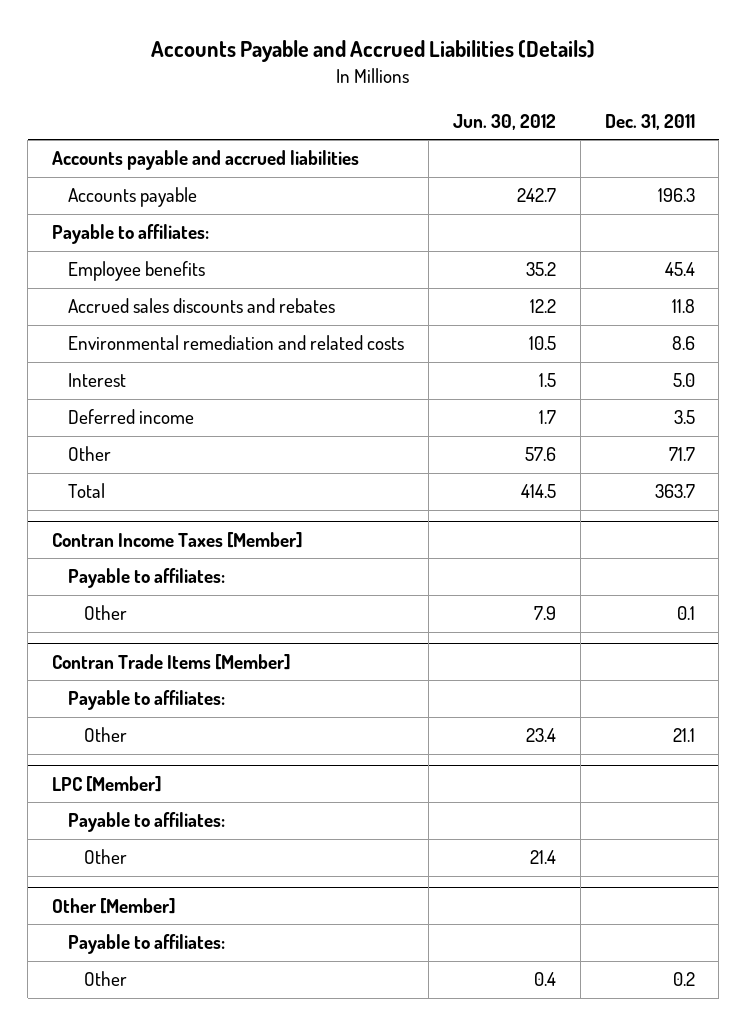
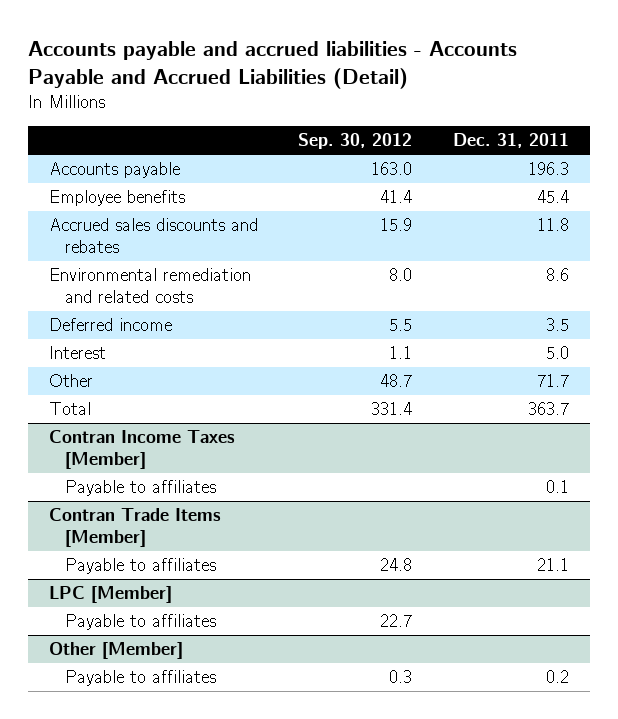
- Accounts Payable and Accrued Liabilities (Details)
+ Accounts payable and accrued liabilities - Accounts Payable and Accrued Liabilities (Detail)
- | Jun. 30, 2012 | Dec. 31, 2011
+ | Sep. 30, 2012 | Dec. 31, 2011
- Accounts payable and accrued liabilities
- Payable to affiliates:
moved down: Interest | 1.1 | 5.0
@ Contran Income Taxes [Member]
- Payable to affiliates:
- Other | 7.9 | 0.1
+ Payable to affiliates | | 0.1
@ Contran Trade Items [Member]
- Payable to affiliates:
- Other | 23.4 | 21.1
+ Payable to affiliates | 24.8 | 21.1
@ LPC [Member]
- Payable to affiliates:
- Other | 21.4 |
+ Payable to affiliates | 22.7 |
@ Other [Member]
- Payable to affiliates:
- Other | 0.4 | 0.2
+ Payable to affiliates | 0.3 | 0.2

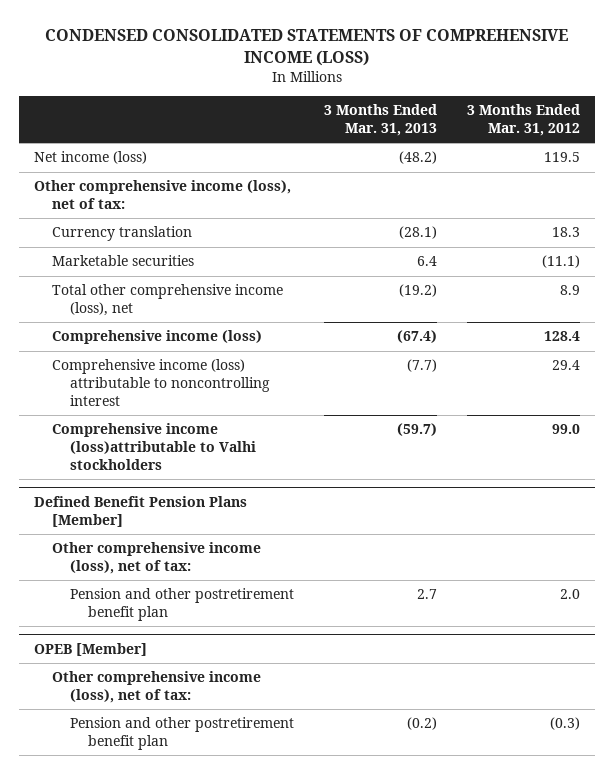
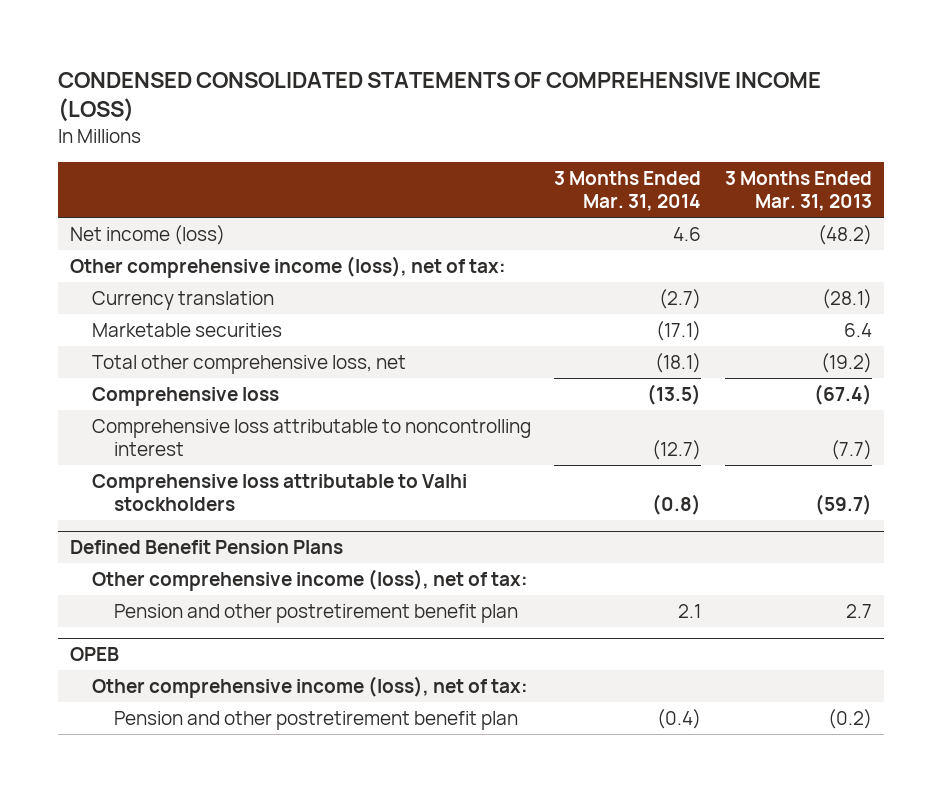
- | 3 Months Ended Mar. 31, 2013 | 3 Months Ended Mar. 31, 2012
+ | 3 Months Ended Mar. 31, 2014 | 3 Months Ended Mar. 31, 2013
- Total other comprehensive income (loss), net | (19.2) | 8.9
- Comprehensive income (loss) | (67.4) | 128.4
- Comprehensive income (loss) attributable to noncontrolling interest | (7.7) | 29.4
- Comprehensive income (loss)attributable to Valhi stockholders | (59.7) | 99.0
- Defined Benefit Pension Plans [Member]
+ Total other comprehensive loss, net | (18.1) | (19.2)
+ Comprehensive loss | (13.5) | (67.4)
+ Comprehensive loss attributable to noncontrolling interest | (12.7) | (7.7)
+ Comprehensive loss attributable to Valhi stockholders | (0.8) | (59.7)
+ Defined Benefit Pension Plans
- OPEB [Member]
+ OPEB

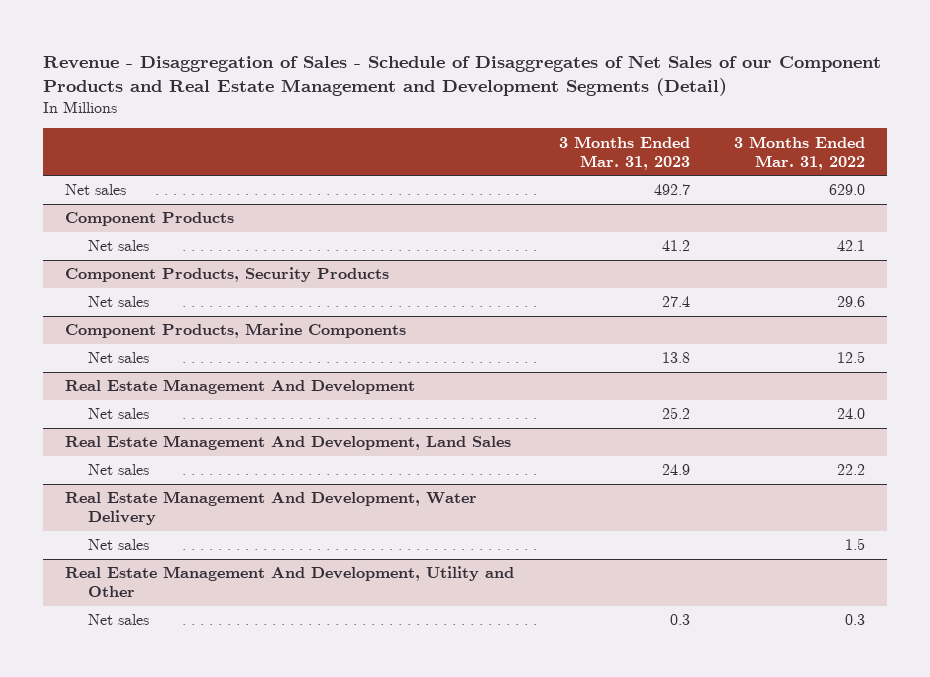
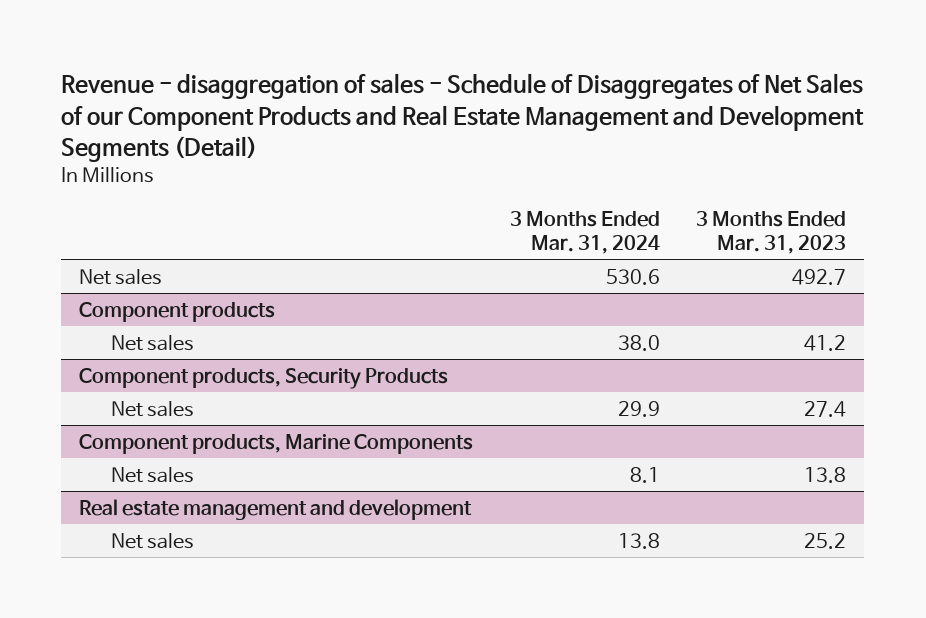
- Revenue - Disaggregation of Sales - Schedule of Disaggregates of Net Sales of our Component Products and Real Estate Management and Development Segments (Detail)
+ Revenue - disaggregation of sales - Schedule of Disaggregates of Net Sales of our Component Products and Real Estate Management and Development Segments (Detail)
- | 3 Months Ended Mar. 31, 2023 | 3 Months Ended Mar. 31, 2022
+ | 3 Months Ended Mar. 31, 2024 | 3 Months Ended Mar. 31, 2023
- Component Products
+ Component products
- Component Products, Security Products
+ Component products, Security Products
- Component Products, Marine Components
+ Component products, Marine Components
- Real Estate Management And Development
+ Real estate management and development
- Real Estate Management And Development, Land Sales
- Net sales | 24.9 | 22.2
- Real Estate Management And Development, Water Delivery
- Net sales | | 1.5
- Real Estate Management And Development, Utility and Other
- Net sales | 0.3 | 0.3

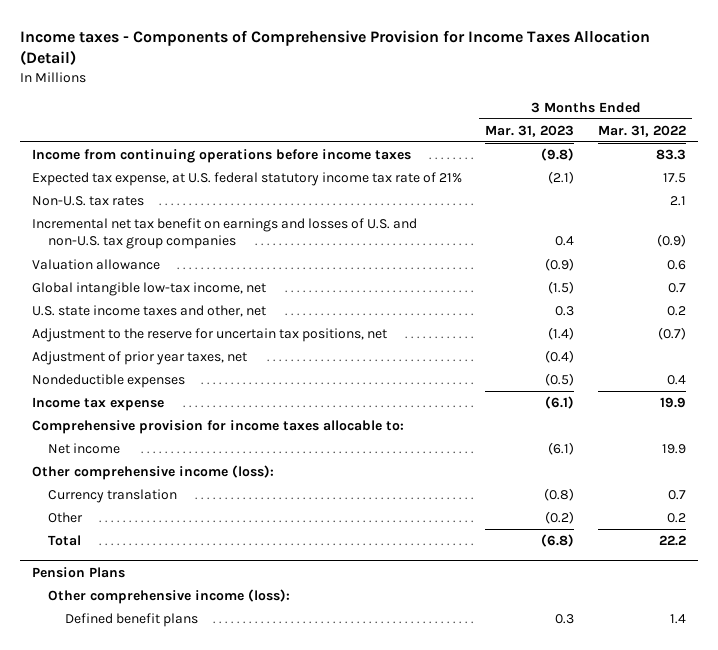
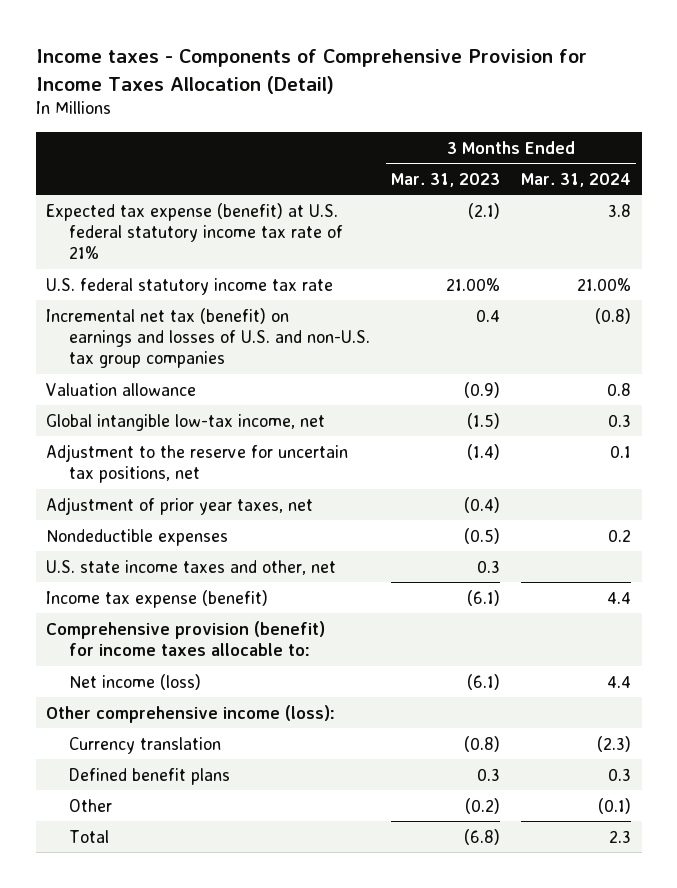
- | 3 Months Ended Mar. 31, 2023 | 3 Months Ended Mar. 31, 2022
+ | 3 Months Ended Mar. 31, 2023 | 3 Months Ended Mar. 31, 2024
- Income from continuing operations before income taxes | (9.8) | 83.3
- Expected tax expense, at U.S. federal statutory income tax rate of 21% | (2.1) | 17.5
- Non-U.S. tax rates | | 2.1
- Incremental net tax benefit on earnings and losses of U.S. and non-U.S. tax group companies | 0.4 | (0.9)
+ Expected tax expense (benefit) at U.S. federal statutory income tax rate of 21% | (2.1) | 3.8
+ U.S. federal statutory income tax rate | 21.00% | 21.00%
+ Incremental net tax (benefit) on earnings and losses of U.S. and non-U.S. tax group companies | 0.4 | (0.8)
- Income tax expense | (6.1) | 19.9
- Comprehensive provision for income taxes allocable to:
- Net income | (6.1) | 19.9
moved down: U.S. state income taxes and other, net | 0.3 |
+ Income tax expense (benefit) | (6.1) | 4.4
+ Comprehensive provision (benefit) for income taxes allocable to:
+ Net income (loss) | (6.1) | 4.4
+ Defined benefit plans | 0.3 | 0.3
- Pension Plans
- Other comprehensive income (loss):
- Defined benefit plans | 0.3 | 1.4

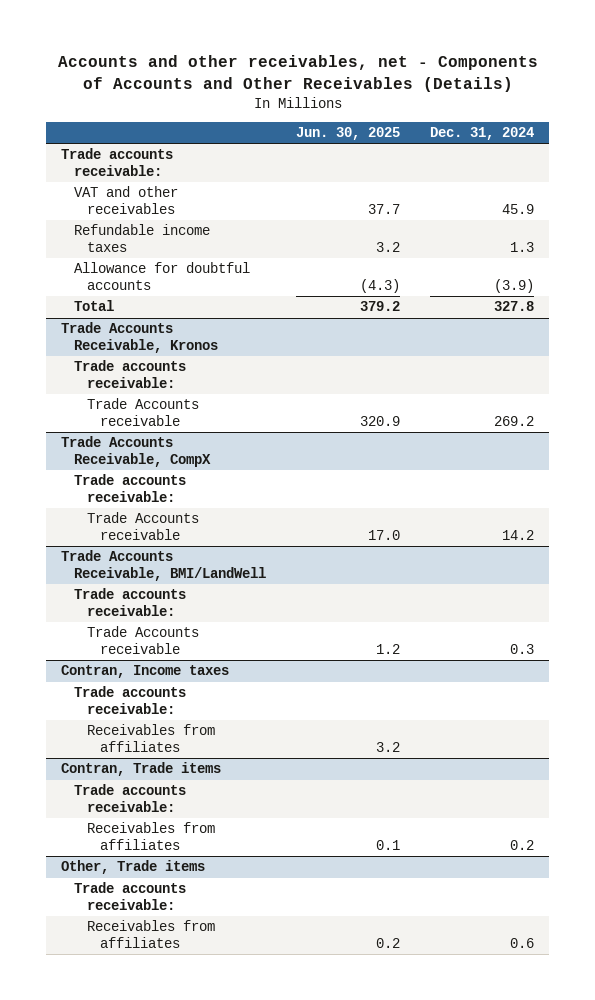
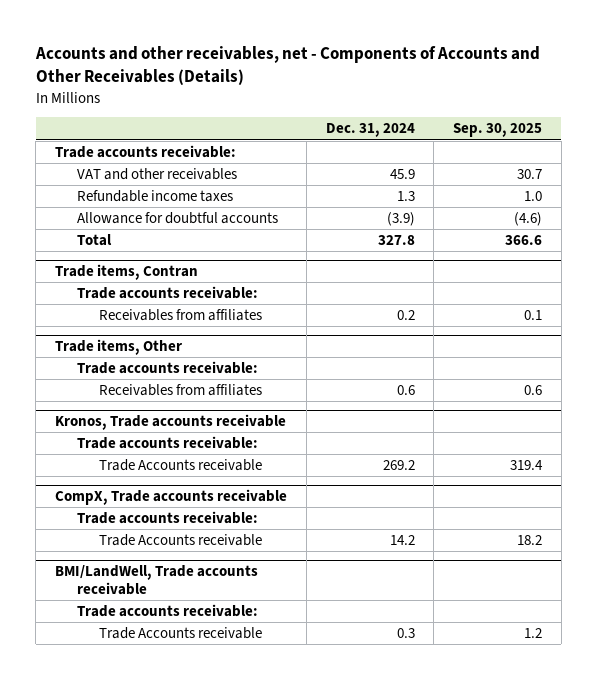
- | Jun. 30, 2025 | Dec. 31, 2024
+ | Dec. 31, 2024 | Sep. 30, 2025
- Trade Accounts Receivable, Kronos
+ Trade items, Contran
+ Receivables from affiliates | 0.2 | 0.1
+ Trade items, Other
+ Trade accounts receivable:
+ Receivables from affiliates | 0.6 | 0.6
+ Kronos, Trade accounts receivable
+ Trade accounts receivable:
- Trade Accounts Receivable, CompX
+ CompX, Trade accounts receivable
- Trade Accounts Receivable, BMI/LandWell
+ BMI/LandWell, Trade accounts receivable
- Contran, Income taxes
- Trade accounts receivable:
- Receivables from affiliates | 3.2 |
- Contran, Trade items
- Trade accounts receivable:
- Receivables from affiliates | 0.1 | 0.2
- Other, Trade items
- Trade accounts receivable:
- Receivables from affiliates | 0.2 | 0.6

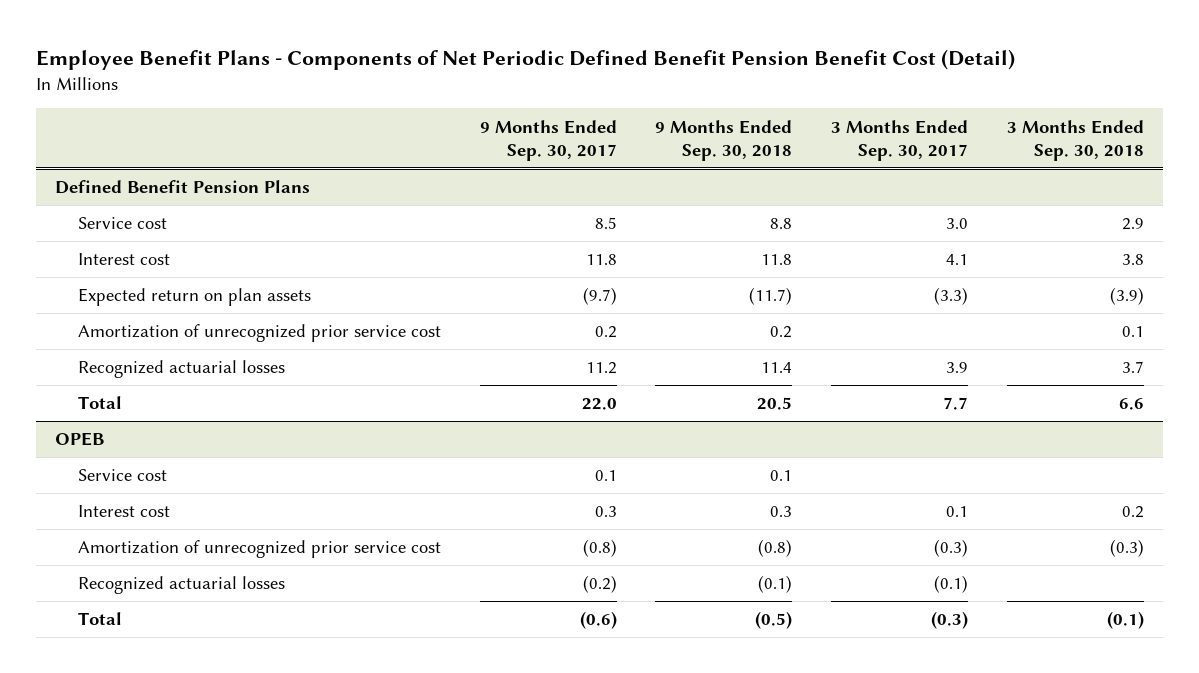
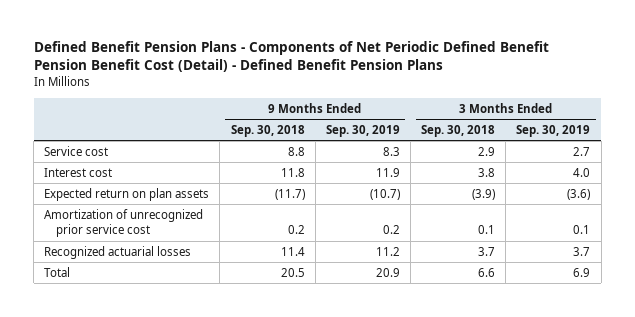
- Employee Benefit Plans - Components of Net Periodic Defined Benefit Pension Benefit Cost (Detail)
+ Defined Benefit Pension Plans - Components of Net Periodic Defined Benefit Pension Benefit Cost (Detail) - Defined Benefit Pension Plans
- | 9 Months Ended Sep. 30, 2017 | 9 Months Ended Sep. 30, 2018 | 3 Months Ended Sep. 30, 2017 | 3 Months Ended Sep. 30, 2018
+ | 9 Months Ended Sep. 30, 2018 | 9 Months Ended Sep. 30, 2019 | 3 Months Ended Sep. 30, 2018 | 3 Months Ended Sep. 30, 2019
- Defined Benefit Pension Plans
- OPEB
- Service cost | 0.1 | 0.1 | |
- Interest cost | 0.3 | 0.3 | 0.1 | 0.2
- Amortization of unrecognized prior service cost | (0.8) | (0.8) | (0.3) | (0.3)
- Recognized actuarial losses | (0.2) | (0.1) | (0.1) |
- Total | (0.6) | (0.5) | (0.3) | (0.1)

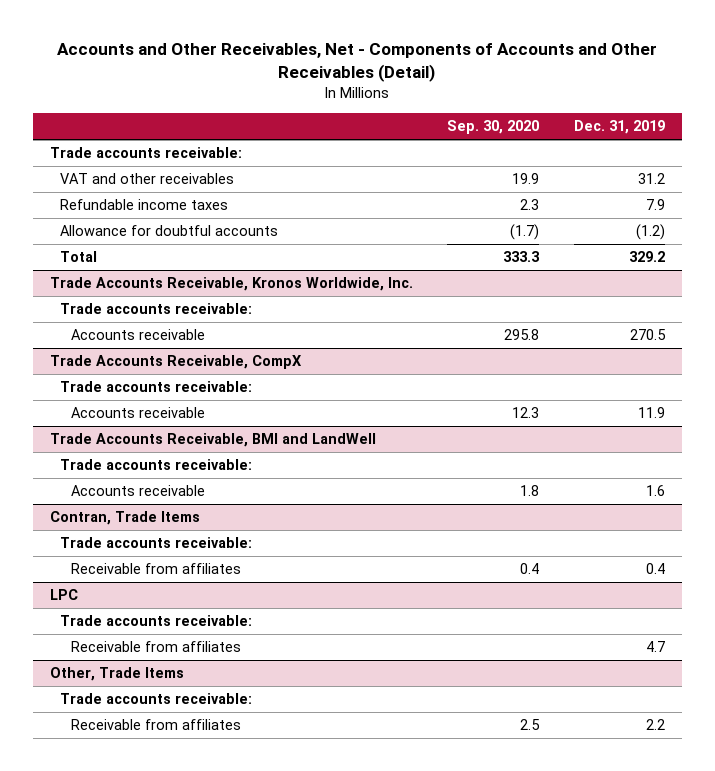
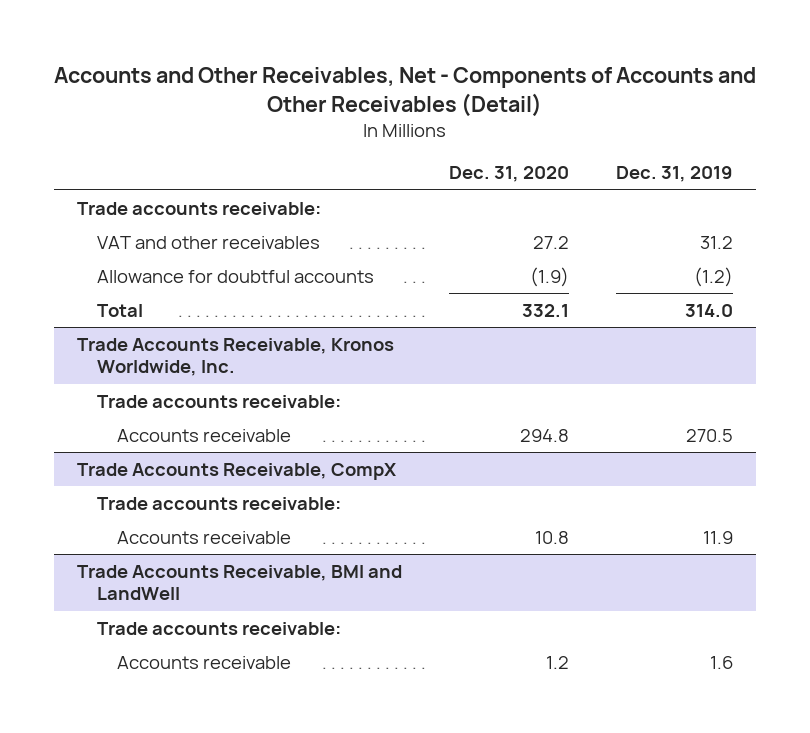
- | Sep. 30, 2020 | Dec. 31, 2019
+ | Dec. 31, 2020 | Dec. 31, 2019
- Refundable income taxes | 2.3 | 7.9
- Total | 333.3 | 329.2
+ Total | 332.1 | 314.0
- Contran, Trade Items
- Trade accounts receivable:
- Receivable from affiliates | 0.4 | 0.4
- LPC
- Trade accounts receivable:
- Receivable from affiliates | | 4.7
- Other, Trade Items
- Trade accounts receivable:
- Receivable from affiliates | 2.5 | 2.2

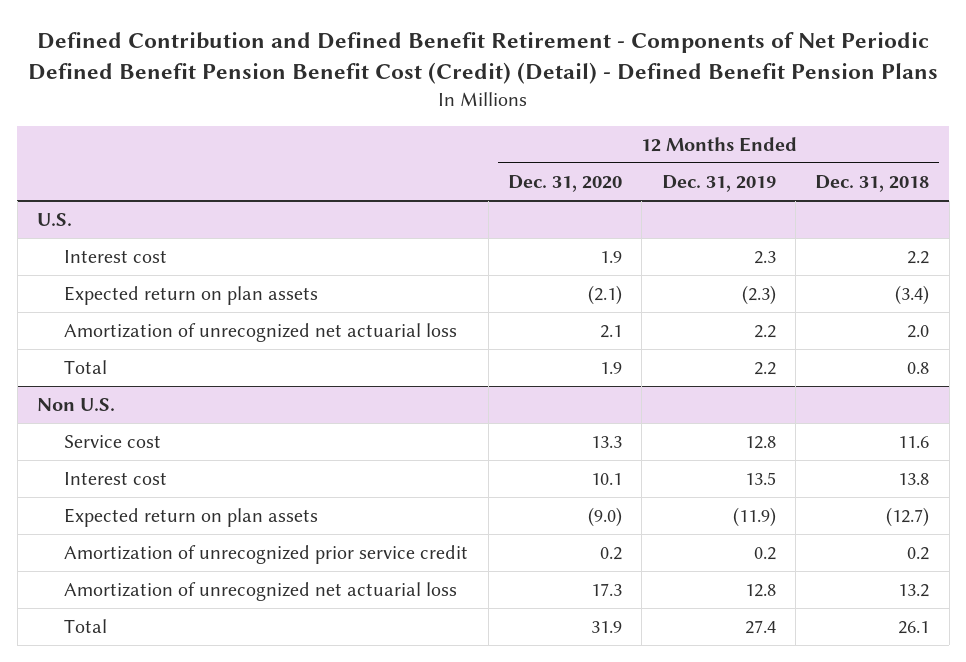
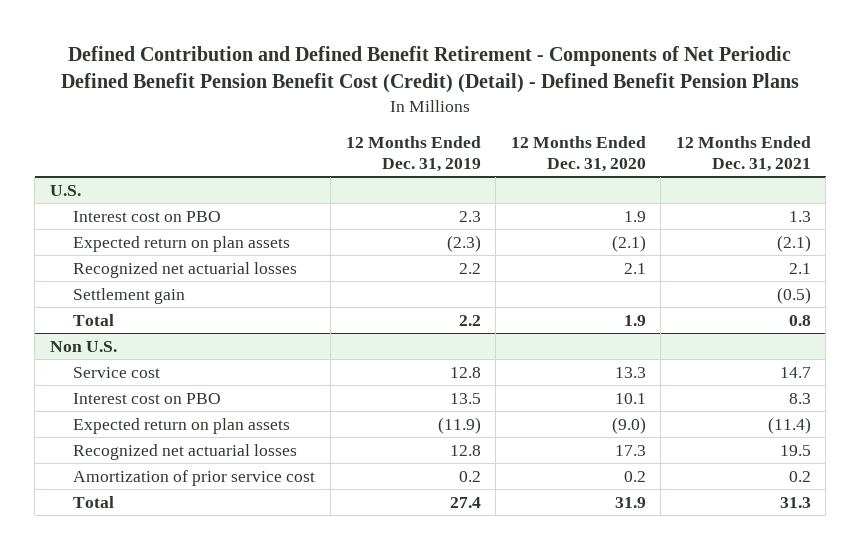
- | 12 Months Ended Dec. 31, 2020 | 12 Months Ended Dec. 31, 2019 | 12 Months Ended Dec. 31, 2018
+ | 12 Months Ended Dec. 31, 2019 | 12 Months Ended Dec. 31, 2020 | 12 Months Ended Dec. 31, 2021
@ U.S.
- Interest cost | 1.9 | 2.3 | 2.2
+ Interest cost on PBO | 2.3 | 1.9 | 1.3
- Amortization of unrecognized net actuarial loss | 2.1 | 2.2 | 2.0
+ Recognized net actuarial losses | 2.2 | 2.1 | 2.1
+ Settlement gain | | | (0.5)
@ Non U.S.
- Interest cost | 10.1 | 13.5 | 13.8
+ Interest cost on PBO | 13.5 | 10.1 | 8.3
- Amortization of unrecognized prior service credit | 0.2 | 0.2 | 0.2
- Amortization of unrecognized net actuarial loss | 17.3 | 12.8 | 13.2
+ Recognized net actuarial losses | 12.8 | 17.3 | 19.5
+ Amortization of prior service cost | 0.2 | 0.2 | 0.2

